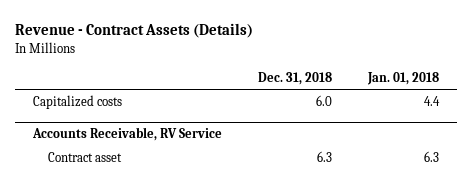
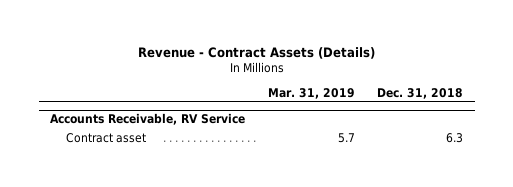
- | Dec. 31, 2018 | Jan. 01, 2018
+ | Mar. 31, 2019 | Dec. 31, 2018
- Capitalized costs | 6.0 | 4.4

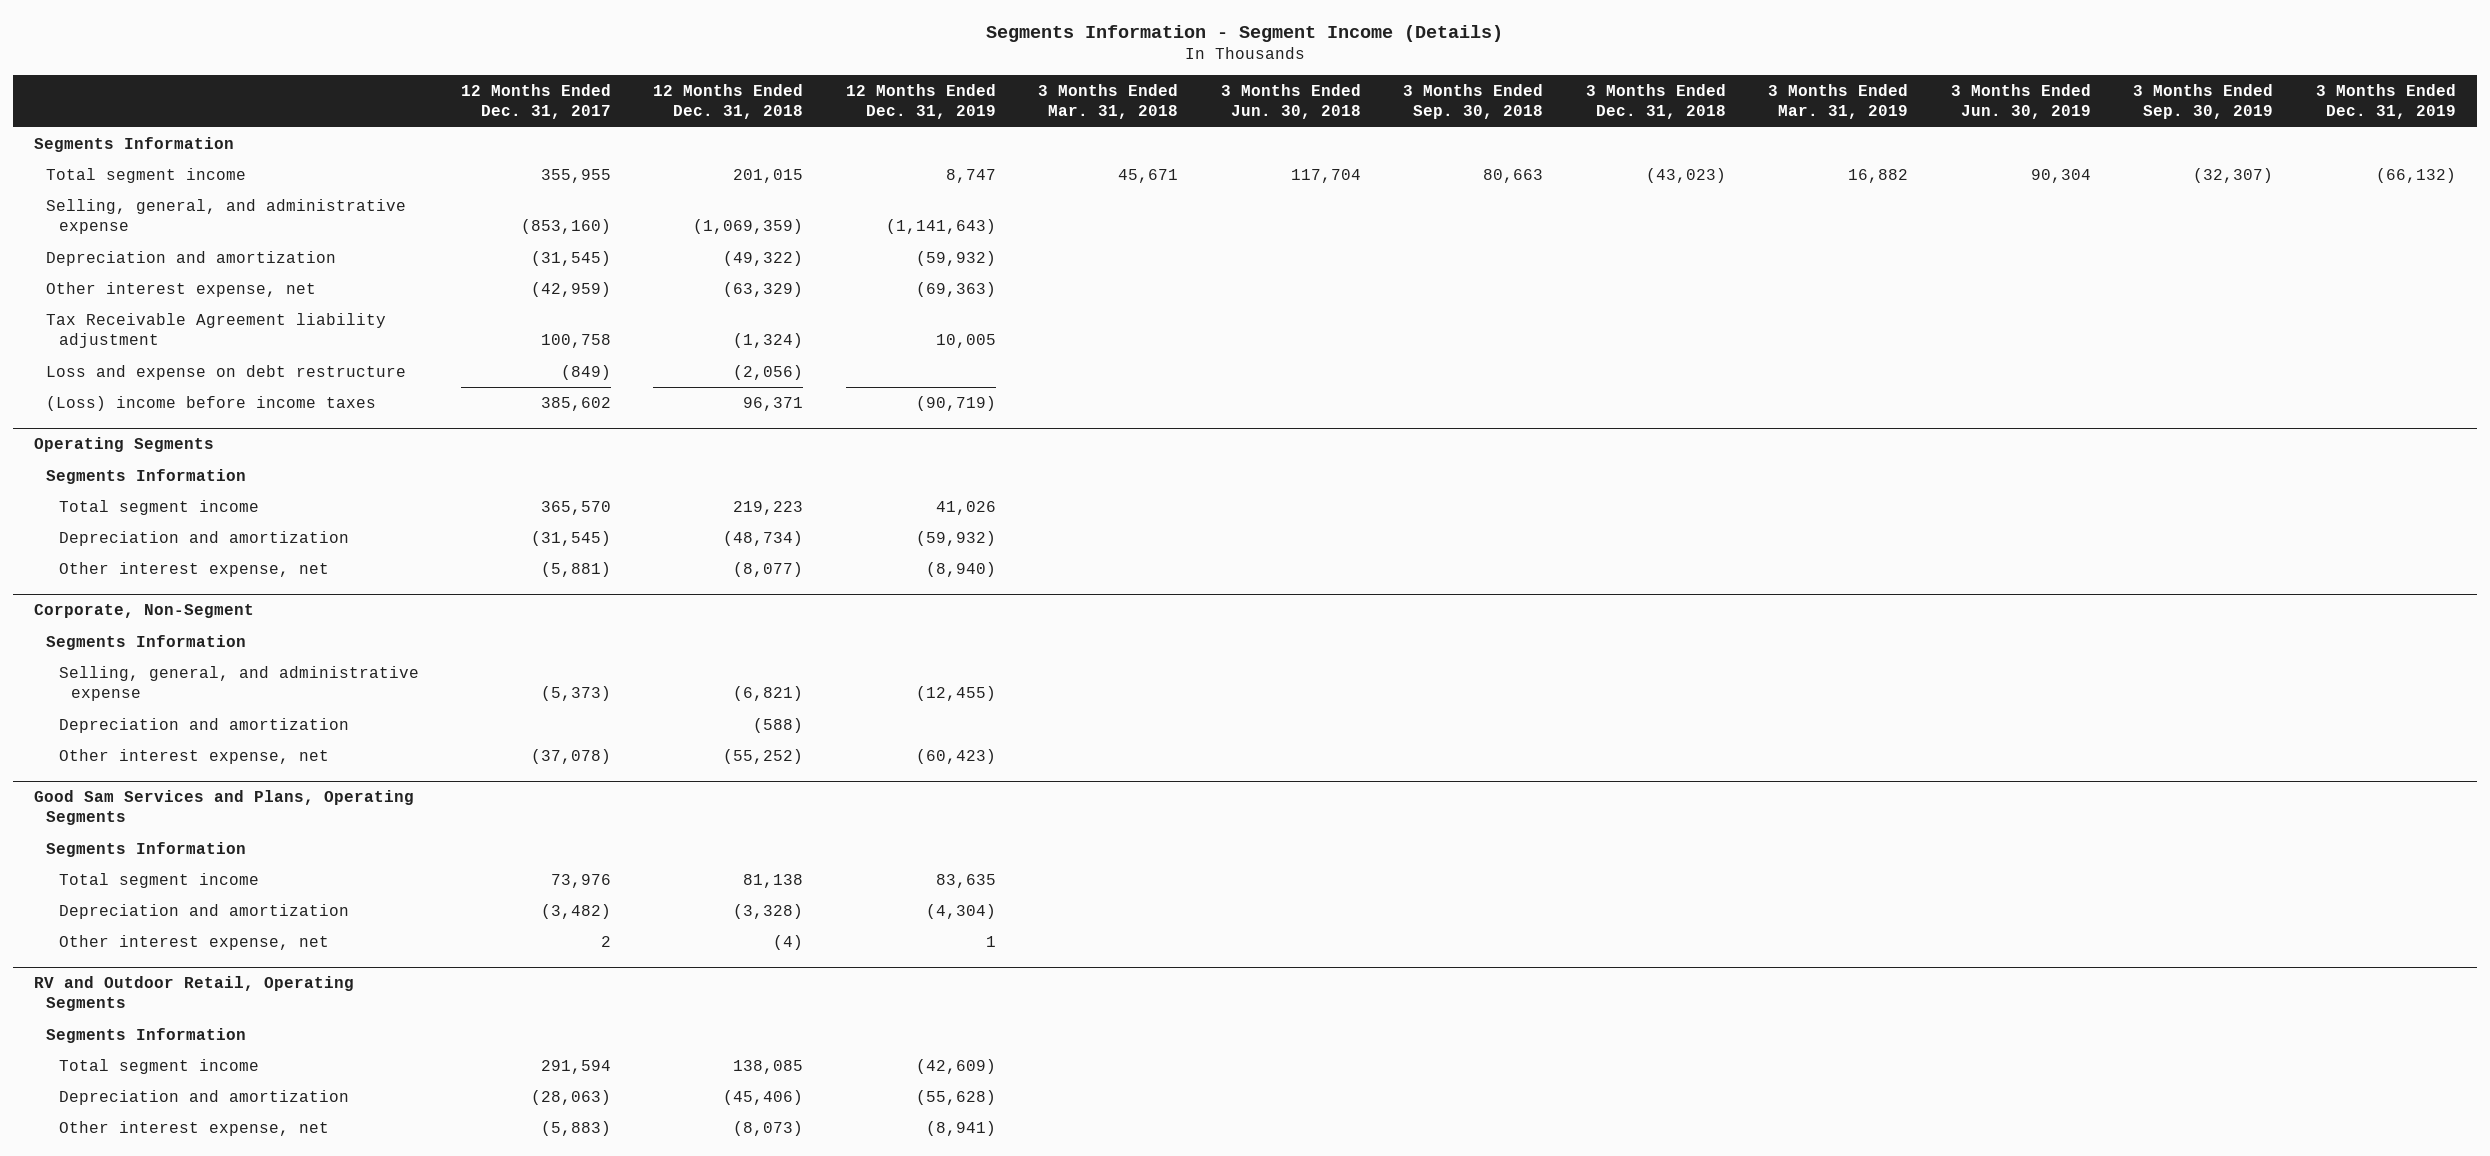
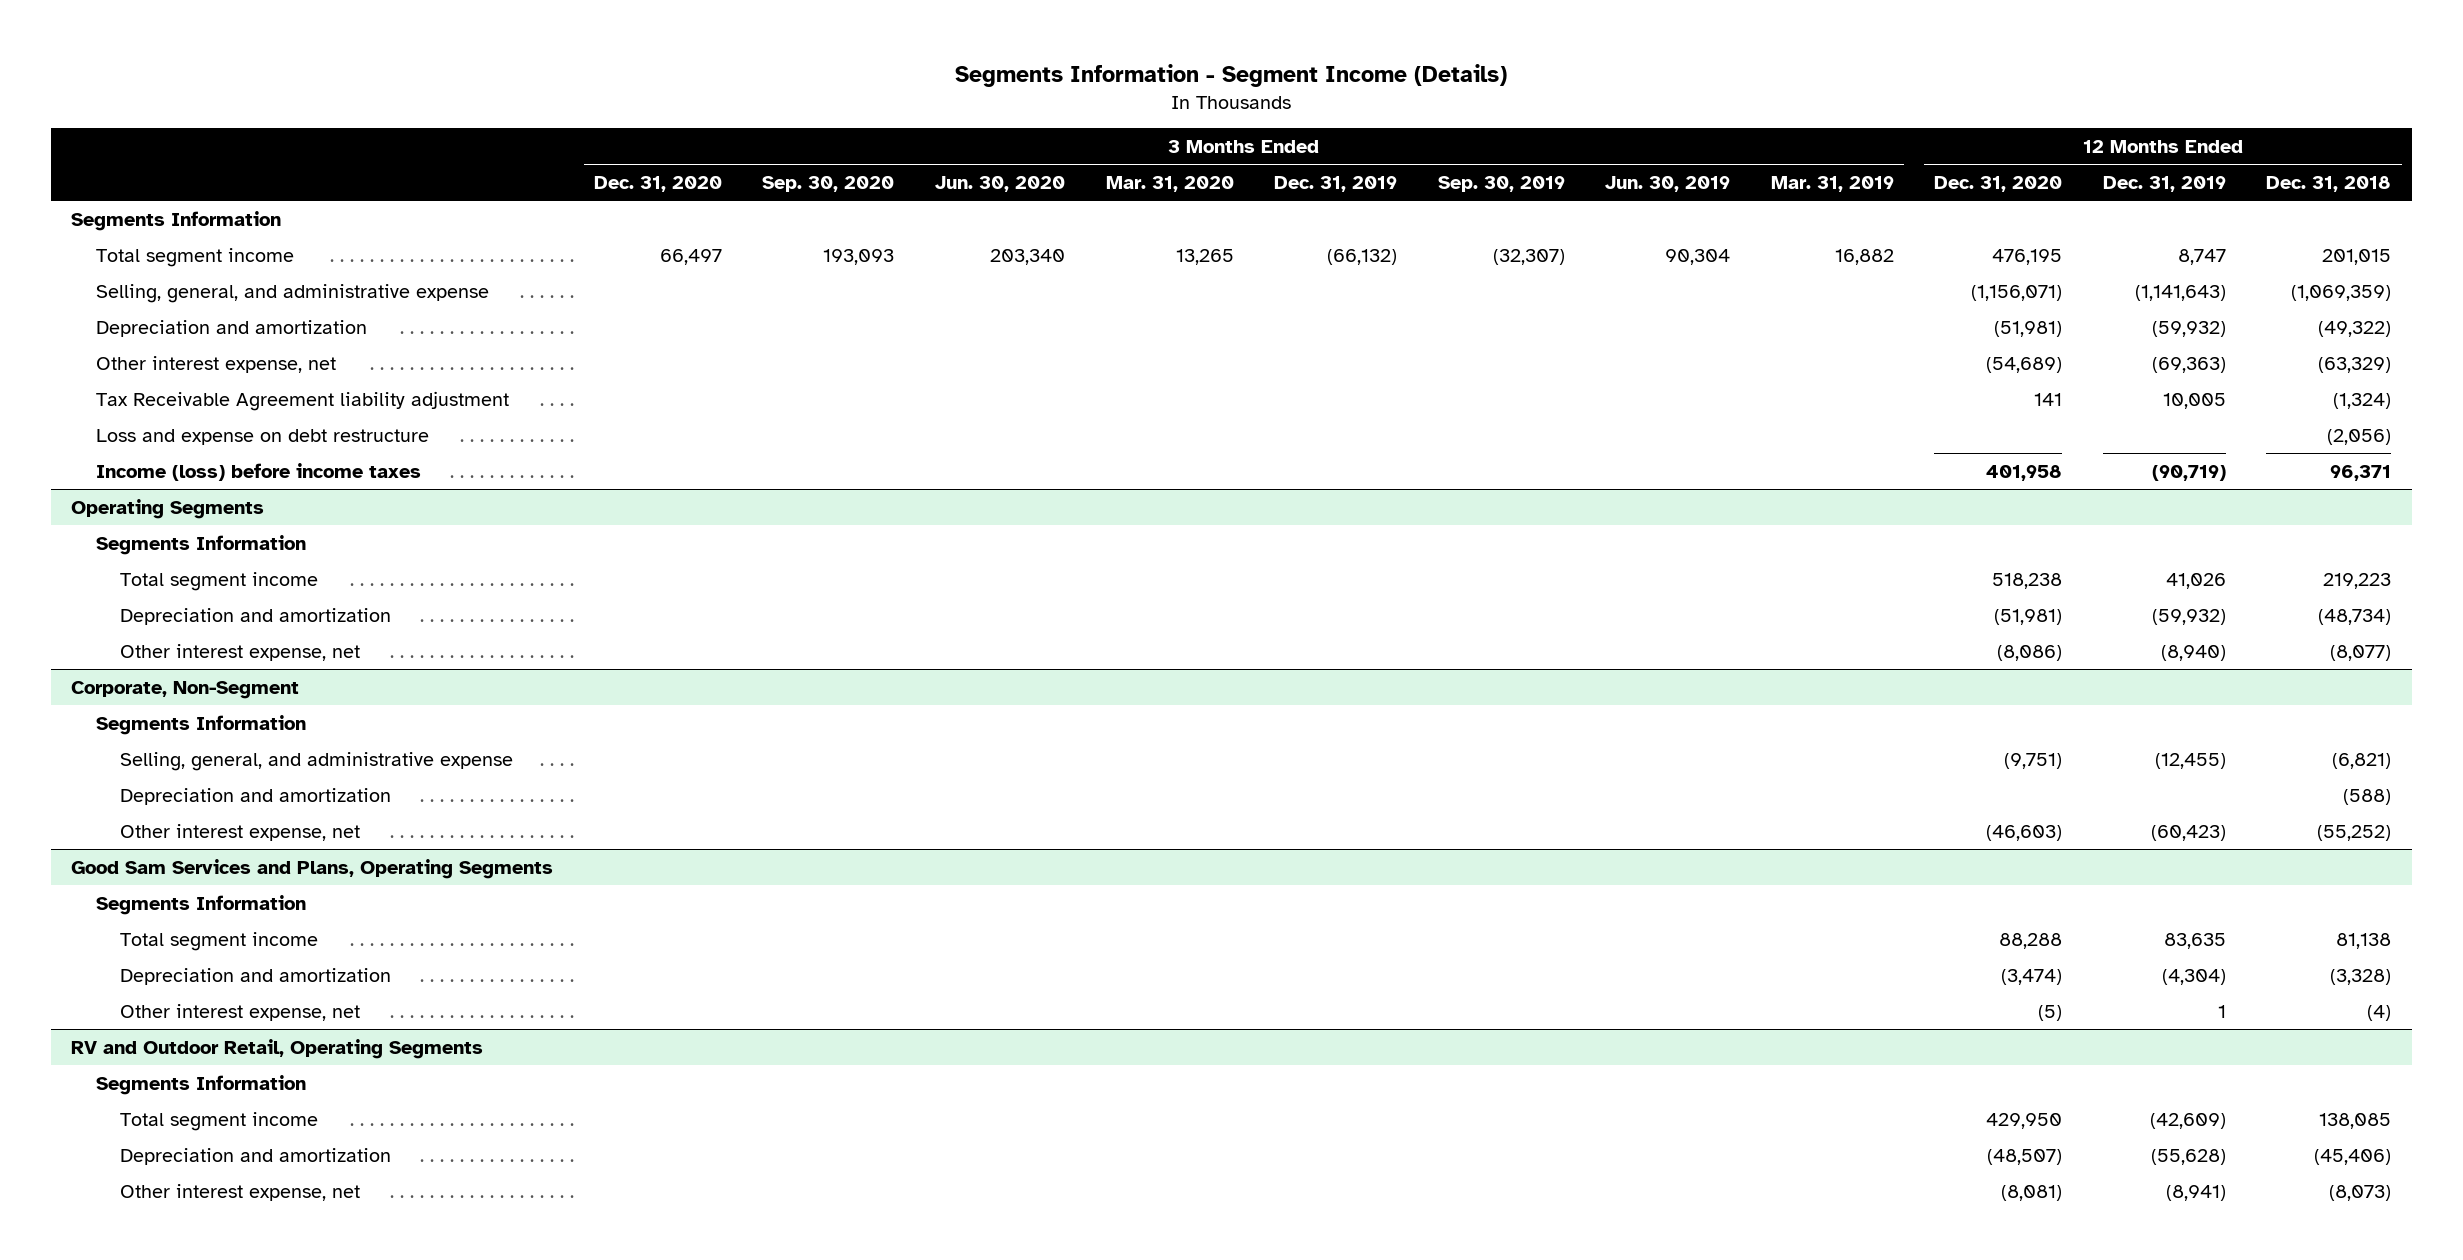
- | 12 Months Ended Dec. 31, 2017 | 12 Months Ended Dec. 31, 2018 | 12 Months Ended Dec. 31, 2019 | 3 Months Ended Mar. 31, 2018 | 3 Months Ended Jun. 30, 2018 | 3 Months Ended Sep. 30, 2018 | 3 Months Ended Dec. 31, 2018 | 3 Months Ended Mar. 31, 2019 | 3 Months Ended Jun. 30, 2019 | 3 Months Ended Sep. 30, 2019 | 3 Months Ended Dec. 31, 2019
+ | 3 Months Ended Dec. 31, 2020 | 3 Months Ended Sep. 30, 2020 | 3 Months Ended Jun. 30, 2020 | 3 Months Ended Mar. 31, 2020 | 3 Months Ended Dec. 31, 2019 | 3 Months Ended Sep. 30, 2019 | 3 Months Ended Jun. 30, 2019 | 3 Months Ended Mar. 31, 2019 | 12 Months Ended Dec. 31, 2020 | 12 Months Ended Dec. 31, 2019 | 12 Months Ended Dec. 31, 2018
- (Loss) income before income taxes | 385,602 | 96,371 | (90,719) | | | | | | | |
+ Income (loss) before income taxes | | | | | | | | | 401,958 | (90,719) | 96,371

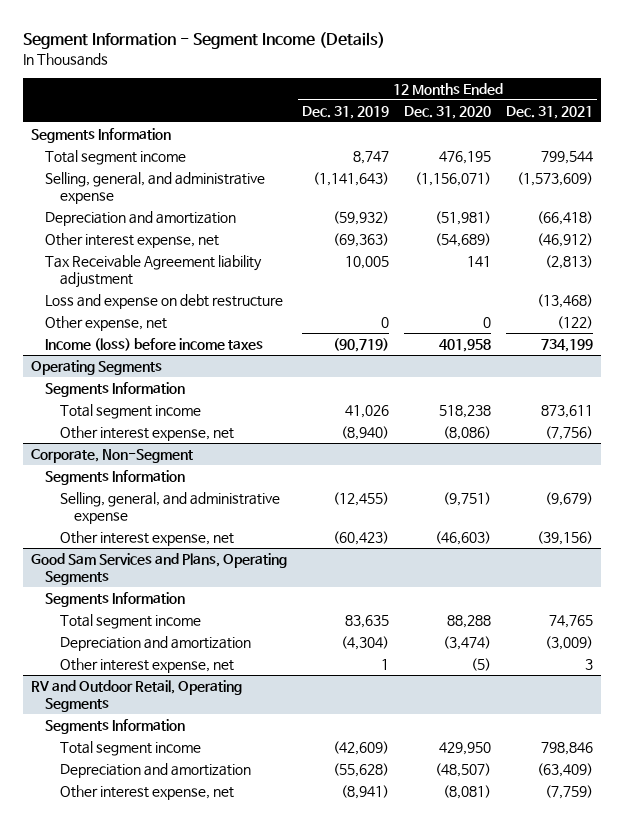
- Segments Information - Segment Income (Details)
+ Segment Information - Segment Income (Details)
- | 3 Months Ended Dec. 31, 2020 | 3 Months Ended Sep. 30, 2020 | 3 Months Ended Jun. 30, 2020 | 3 Months Ended Mar. 31, 2020 | 3 Months Ended Dec. 31, 2019 | 3 Months Ended Sep. 30, 2019 | 3 Months Ended Jun. 30, 2019 | 3 Months Ended Mar. 31, 2019 | 12 Months Ended Dec. 31, 2020 | 12 Months Ended Dec. 31, 2019 | 12 Months Ended Dec. 31, 2018
+ | 12 Months Ended Dec. 31, 2019 | 12 Months Ended Dec. 31, 2020 | 12 Months Ended Dec. 31, 2021
+ Other expense, net | 0 | 0 | (122)
@ Operating Segments
- Depreciation and amortization | | | | | | | | | (51,981) | (59,932) | (48,734)
@ Corporate, Non-Segment
- Depreciation and amortization | | | | | | | | | | | (588)

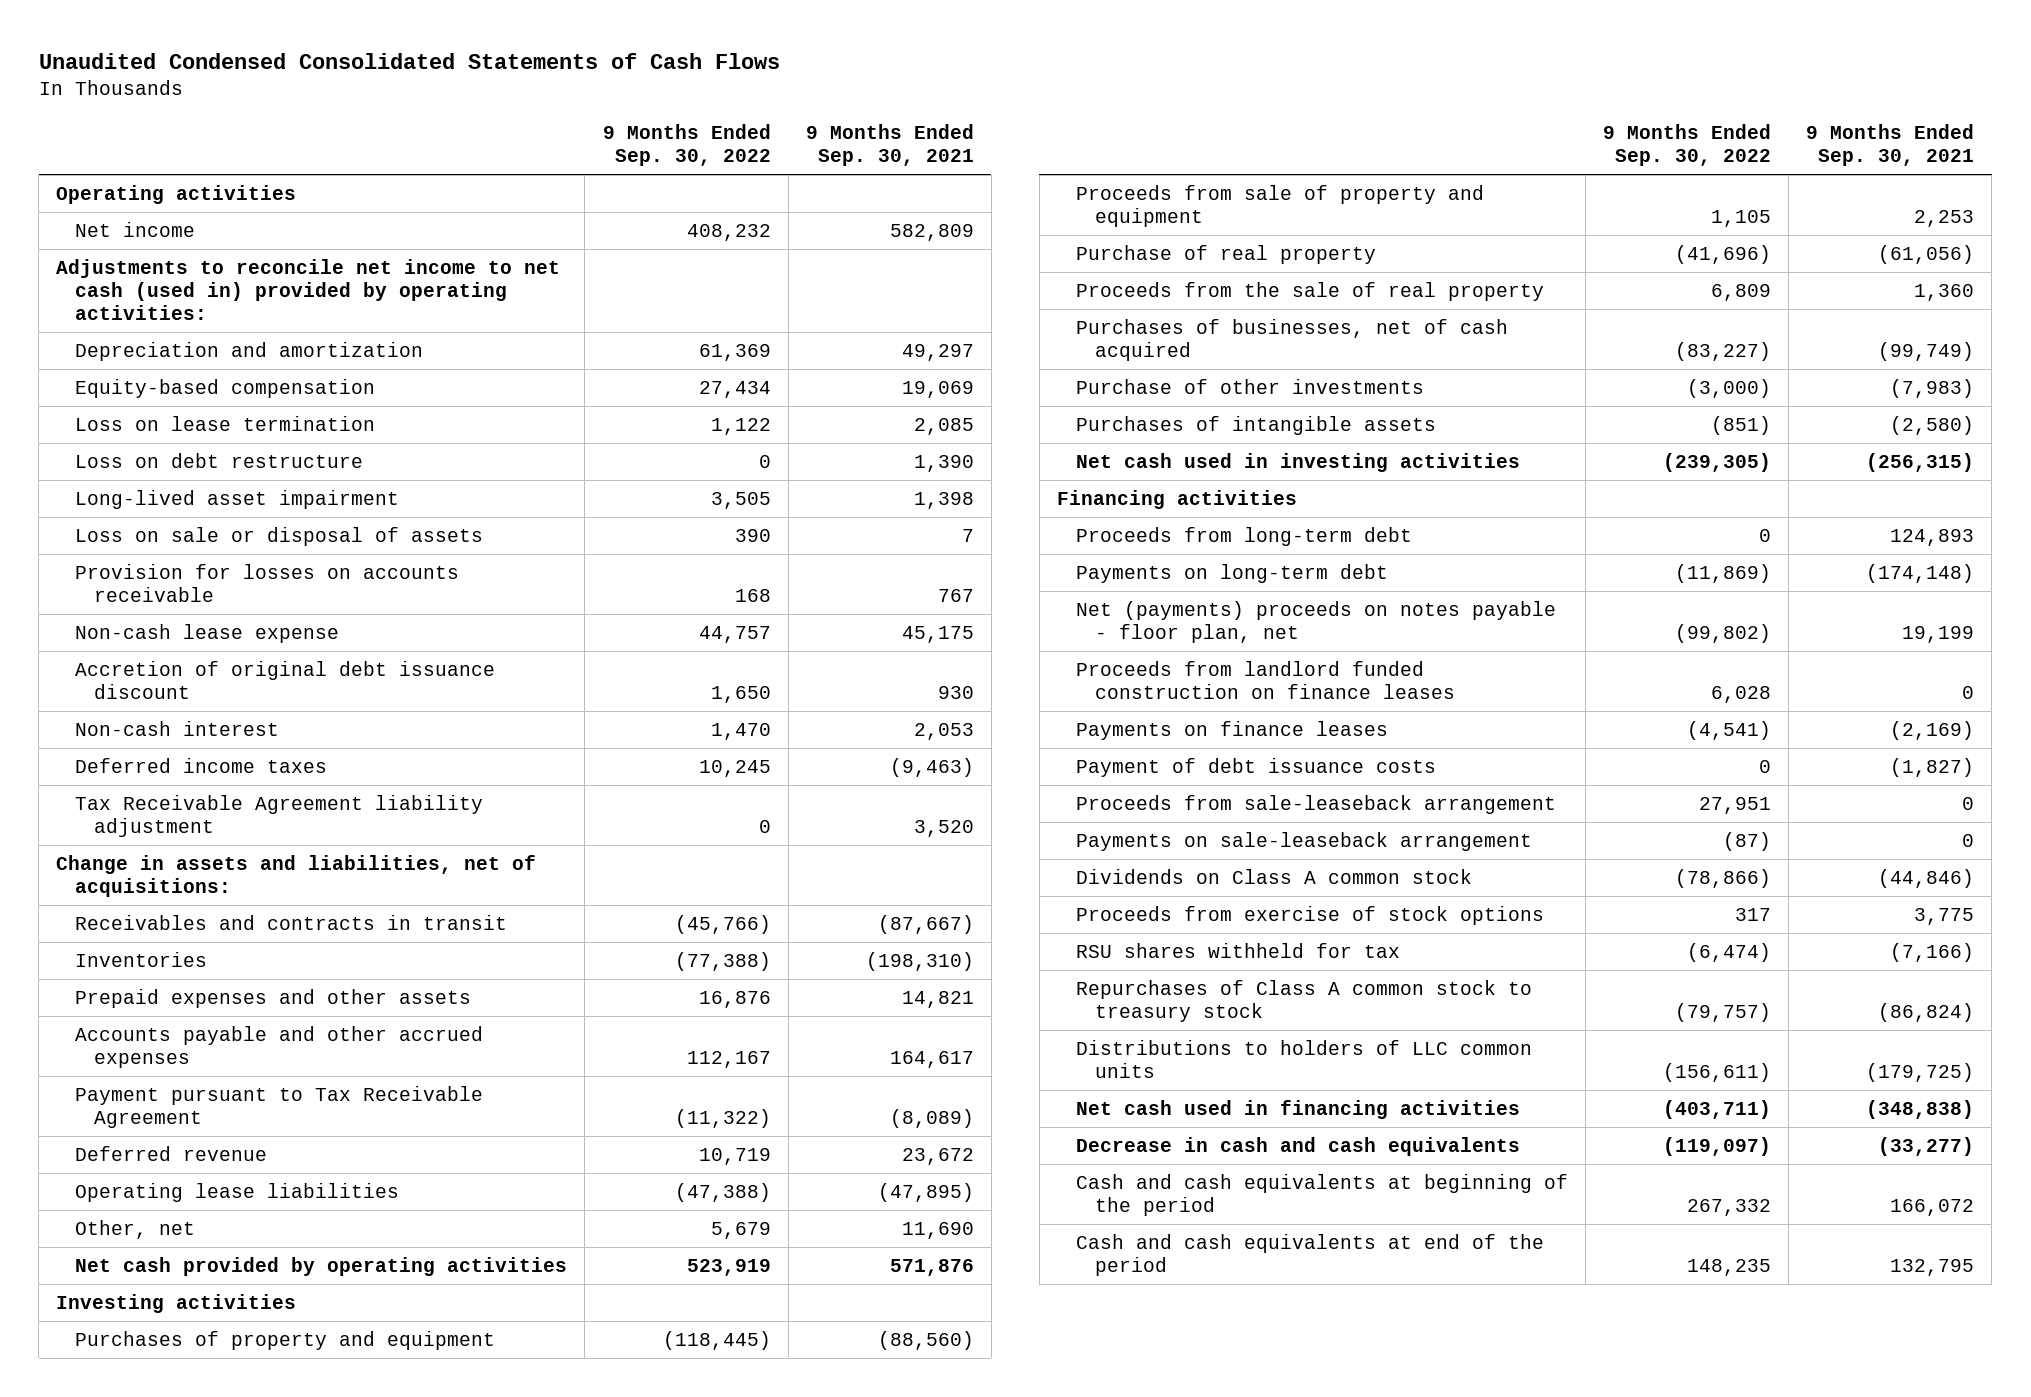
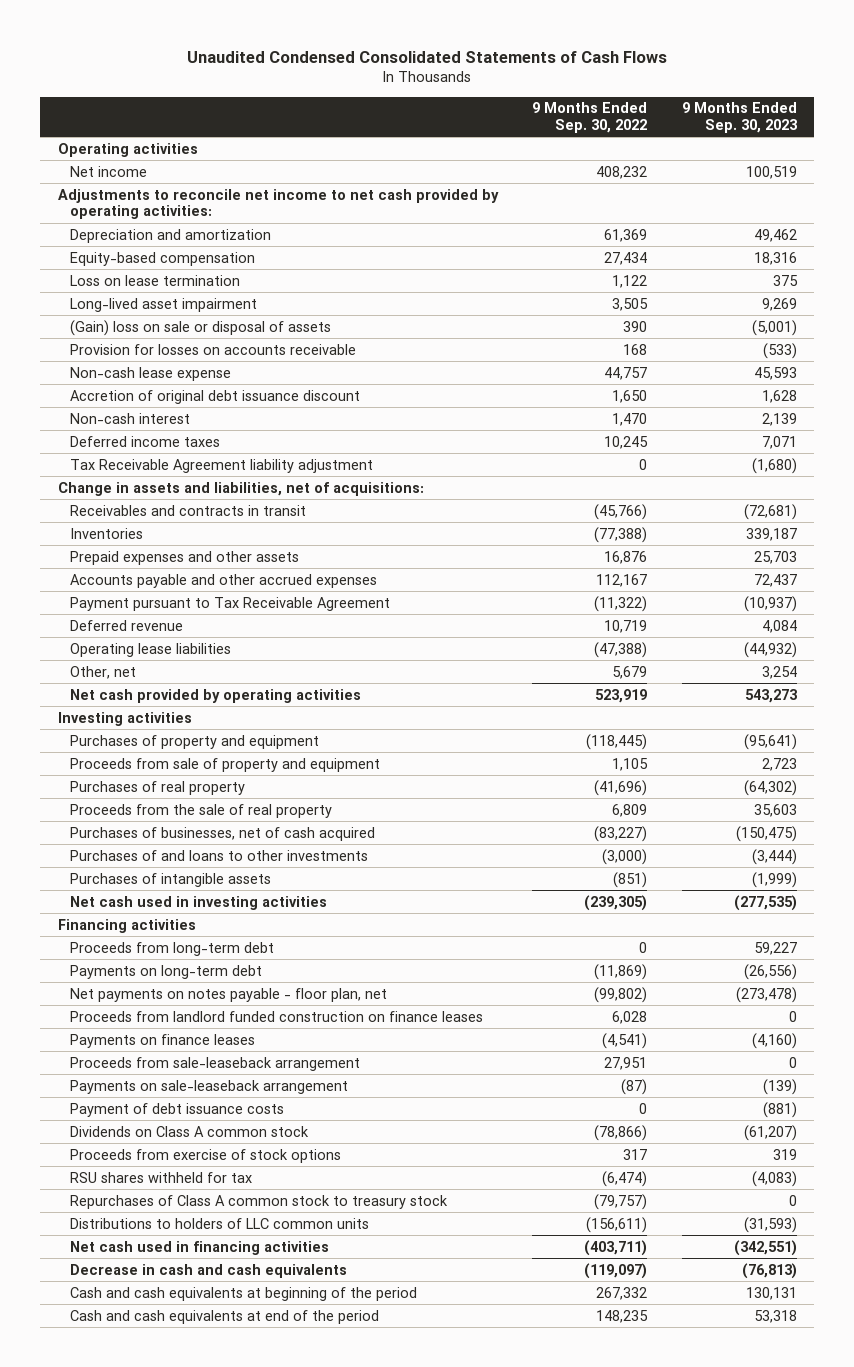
- | 9 Months Ended Sep. 30, 2022 | 9 Months Ended Sep. 30, 2021
+ | 9 Months Ended Sep. 30, 2022 | 9 Months Ended Sep. 30, 2023
- Adjustments to reconcile net income to net cash (used in) provided by operating activities:
+ Adjustments to reconcile net income to net cash provided by operating activities:
- Loss on debt restructure | 0 | 1,390
- Loss on sale or disposal of assets | 390 | 7
+ (Gain) loss on sale or disposal of assets | 390 | (5,001)
- Purchase of real property | (41,696) | (61,056)
+ Purchases of real property | (41,696) | (64,302)
- Purchase of other investments | (3,000) | (7,983)
+ Purchases of and loans to other investments | (3,000) | (3,444)
- Net (payments) proceeds on notes payable - floor plan, net | (99,802) | 19,199
+ Net payments on notes payable - floor plan, net | (99,802) | (273,478)
moved down: Payment of debt issuance costs | 0 | (881)

